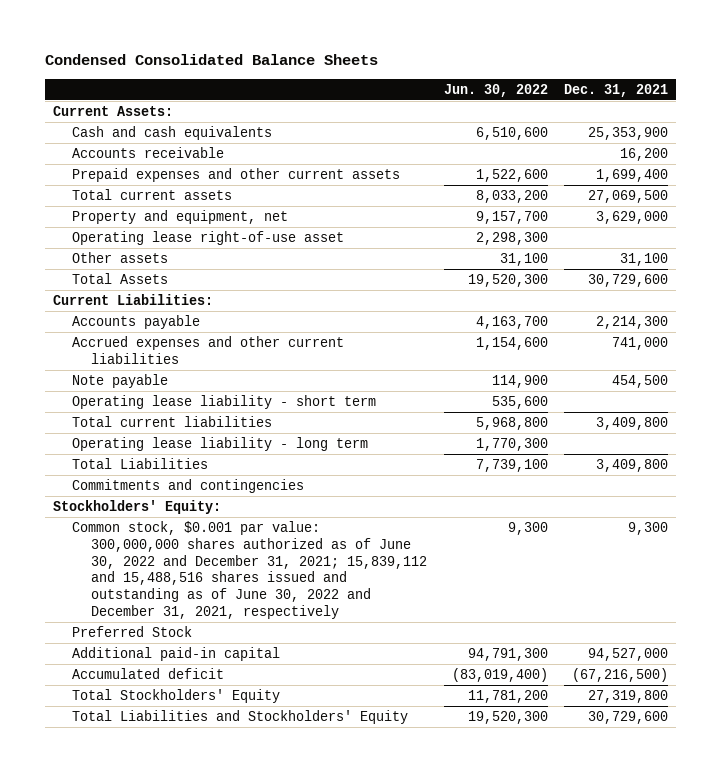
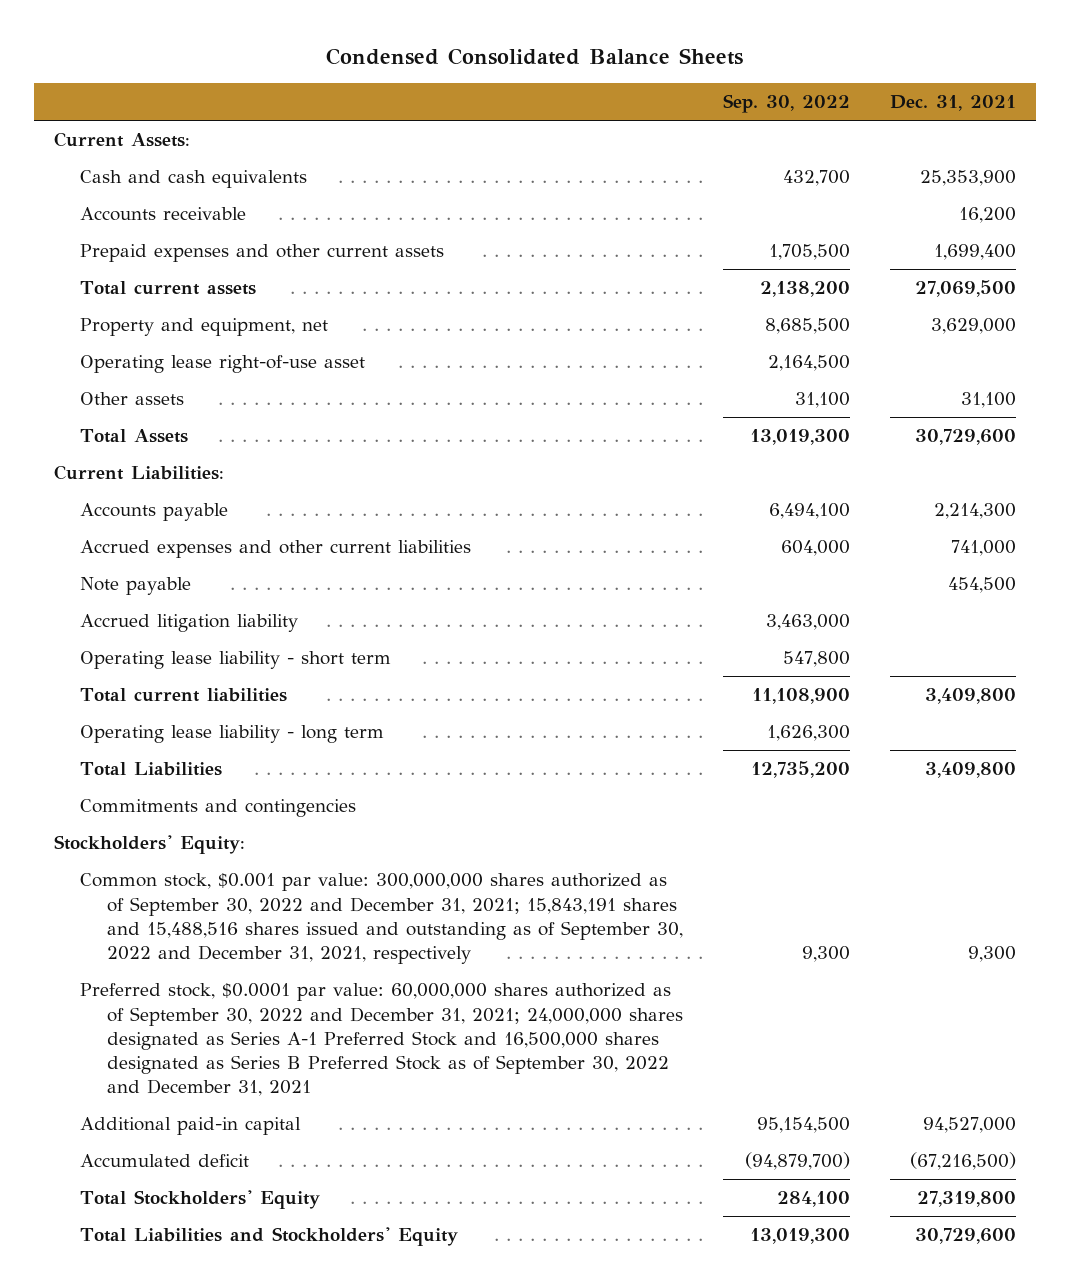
- | Jun. 30, 2022 | Dec. 31, 2021
+ | Sep. 30, 2022 | Dec. 31, 2021
+ Accrued litigation liability | 3,463,000 |
- Common stock, $0.001 par value: 300,000,000 shares authorized as of June 30, 2022 and December 31, 2021; 15,839,112 and 15,488,516 shares issued and outstanding as of June 30, 2022 and December 31, 2021, respectively | 9,300 | 9,300
- Preferred Stock
+ Common stock, $0.001 par value: 300,000,000 shares authorized as of September 30, 2022 and December 31, 2021; 15,843,191 shares and 15,488,516 shares issued and outstanding as of September 30, 2022 and December 31, 2021, respectively | 9,300 | 9,300
+ Preferred stock, $0.0001 par value: 60,000,000 shares authorized as of September 30, 2022 and December 31, 2021; 24,000,000 shares designated as Series A-1 Preferred Stock and 16,500,000 shares designated as Series B Preferred Stock as of September 30, 2022 and December 31, 2021

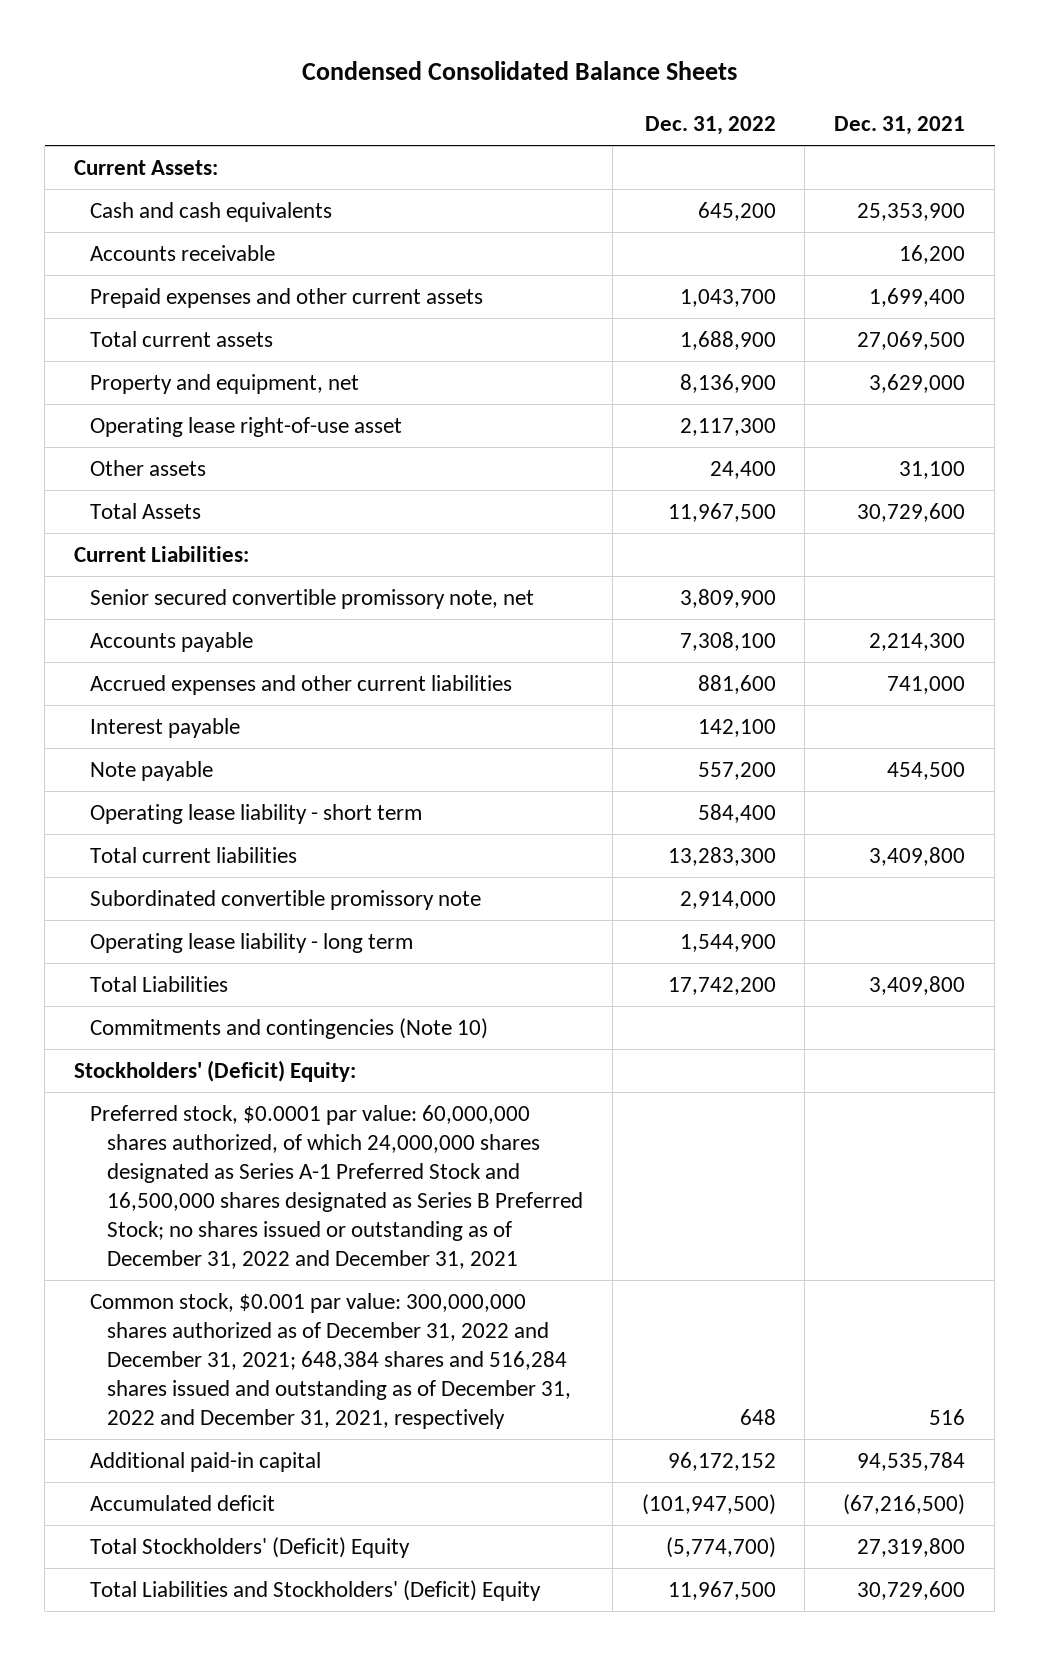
- | Sep. 30, 2022 | Dec. 31, 2021
+ | Dec. 31, 2022 | Dec. 31, 2021
+ Senior secured convertible promissory note, net | 3,809,900 |
+ Interest payable | 142,100 |
- Accrued litigation liability | 3,463,000 |
+ Subordinated convertible promissory note | 2,914,000 |
- Commitments and contingencies
- Stockholders' Equity:
- Common stock, $0.001 par value: 300,000,000 shares authorized as of September 30, 2022 and December 31, 2021; 15,843,191 shares and 15,488,516 shares issued and outstanding as of September 30, 2022 and December 31, 2021, respectively | 9,300 | 9,300
- Preferred stock, $0.0001 par value: 60,000,000 shares authorized as of September 30, 2022 and December 31, 2021; 24,000,000 shares designated as Series A-1 Preferred Stock and 16,500,000 shares designated as Series B Preferred Stock as of September 30, 2022 and December 31, 2021
- Additional paid-in capital | 95,154,500 | 94,527,000
+ Commitments and contingencies (Note 10)
+ Stockholders' (Deficit) Equity:
+ Preferred stock, $0.0001 par value: 60,000,000 shares authorized, of which 24,000,000 shares designated as Series A-1 Preferred Stock and 16,500,000 shares designated as Series B Preferred Stock; no shares issued or outstanding as of December 31, 2022 and December 31, 2021
+ Common stock, $0.001 par value: 300,000,000 shares authorized as of December 31, 2022 and December 31, 2021; 648,384 shares and 516,284 shares issued and outstanding as of December 31, 2022 and December 31, 2021, respectively | 648 | 516
+ Additional paid-in capital | 96,172,152 | 94,535,784
- Total Stockholders' Equity | 284,100 | 27,319,800
- Total Liabilities and Stockholders' Equity | 13,019,300 | 30,729,600
+ Total Stockholders' (Deficit) Equity | (5,774,700) | 27,319,800
+ Total Liabilities and Stockholders' (Deficit) Equity | 11,967,500 | 30,729,600

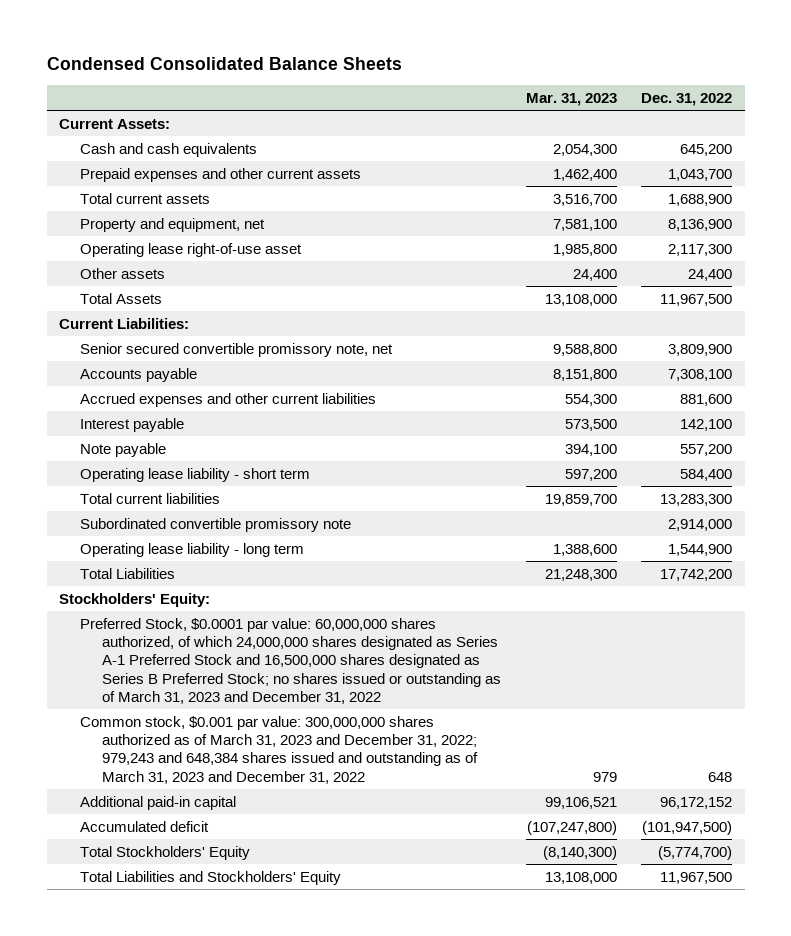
- | Dec. 31, 2022 | Dec. 31, 2021
+ | Mar. 31, 2023 | Dec. 31, 2022
- Accounts receivable | | 16,200
- Commitments and contingencies (Note 10)
- Stockholders' (Deficit) Equity:
- Preferred stock, $0.0001 par value: 60,000,000 shares authorized, of which 24,000,000 shares designated as Series A-1 Preferred Stock and 16,500,000 shares designated as Series B Preferred Stock; no shares issued or outstanding as of December 31, 2022 and December 31, 2021
- Common stock, $0.001 par value: 300,000,000 shares authorized as of December 31, 2022 and December 31, 2021; 648,384 shares and 516,284 shares issued and outstanding as of December 31, 2022 and December 31, 2021, respectively | 648 | 516
+ Stockholders' Equity:
+ Preferred Stock, $0.0001 par value: 60,000,000 shares authorized, of which 24,000,000 shares designated as Series A-1 Preferred Stock and 16,500,000 shares designated as Series B Preferred Stock; no shares issued or outstanding as of March 31, 2023 and December 31, 2022
+ Common stock, $0.001 par value: 300,000,000 shares authorized as of March 31, 2023 and December 31, 2022; 979,243 and 648,384 shares issued and outstanding as of March 31, 2023 and December 31, 2022 | 979 | 648
- Total Stockholders' (Deficit) Equity | (5,774,700) | 27,319,800
- Total Liabilities and Stockholders' (Deficit) Equity | 11,967,500 | 30,729,600
+ Total Stockholders' Equity | (8,140,300) | (5,774,700)
+ Total Liabilities and Stockholders' Equity | 13,108,000 | 11,967,500

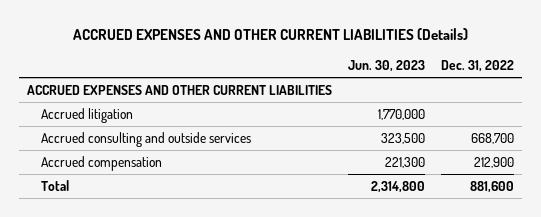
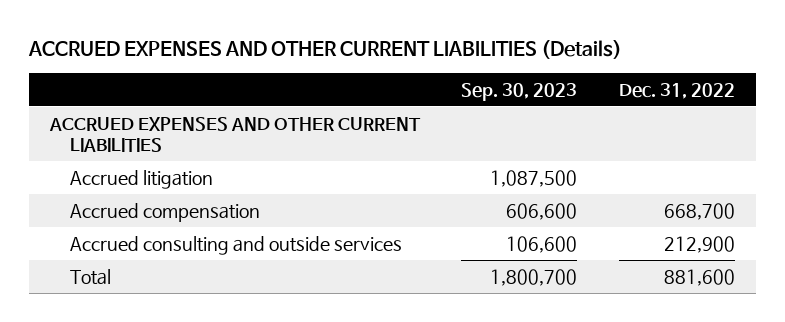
- | Jun. 30, 2023 | Dec. 31, 2022
+ | Sep. 30, 2023 | Dec. 31, 2022
- Accrued consulting and outside services | 323,500 | 668,700
- Accrued compensation | 221,300 | 212,900
+ Accrued compensation | 606,600 | 668,700
+ Accrued consulting and outside services | 106,600 | 212,900

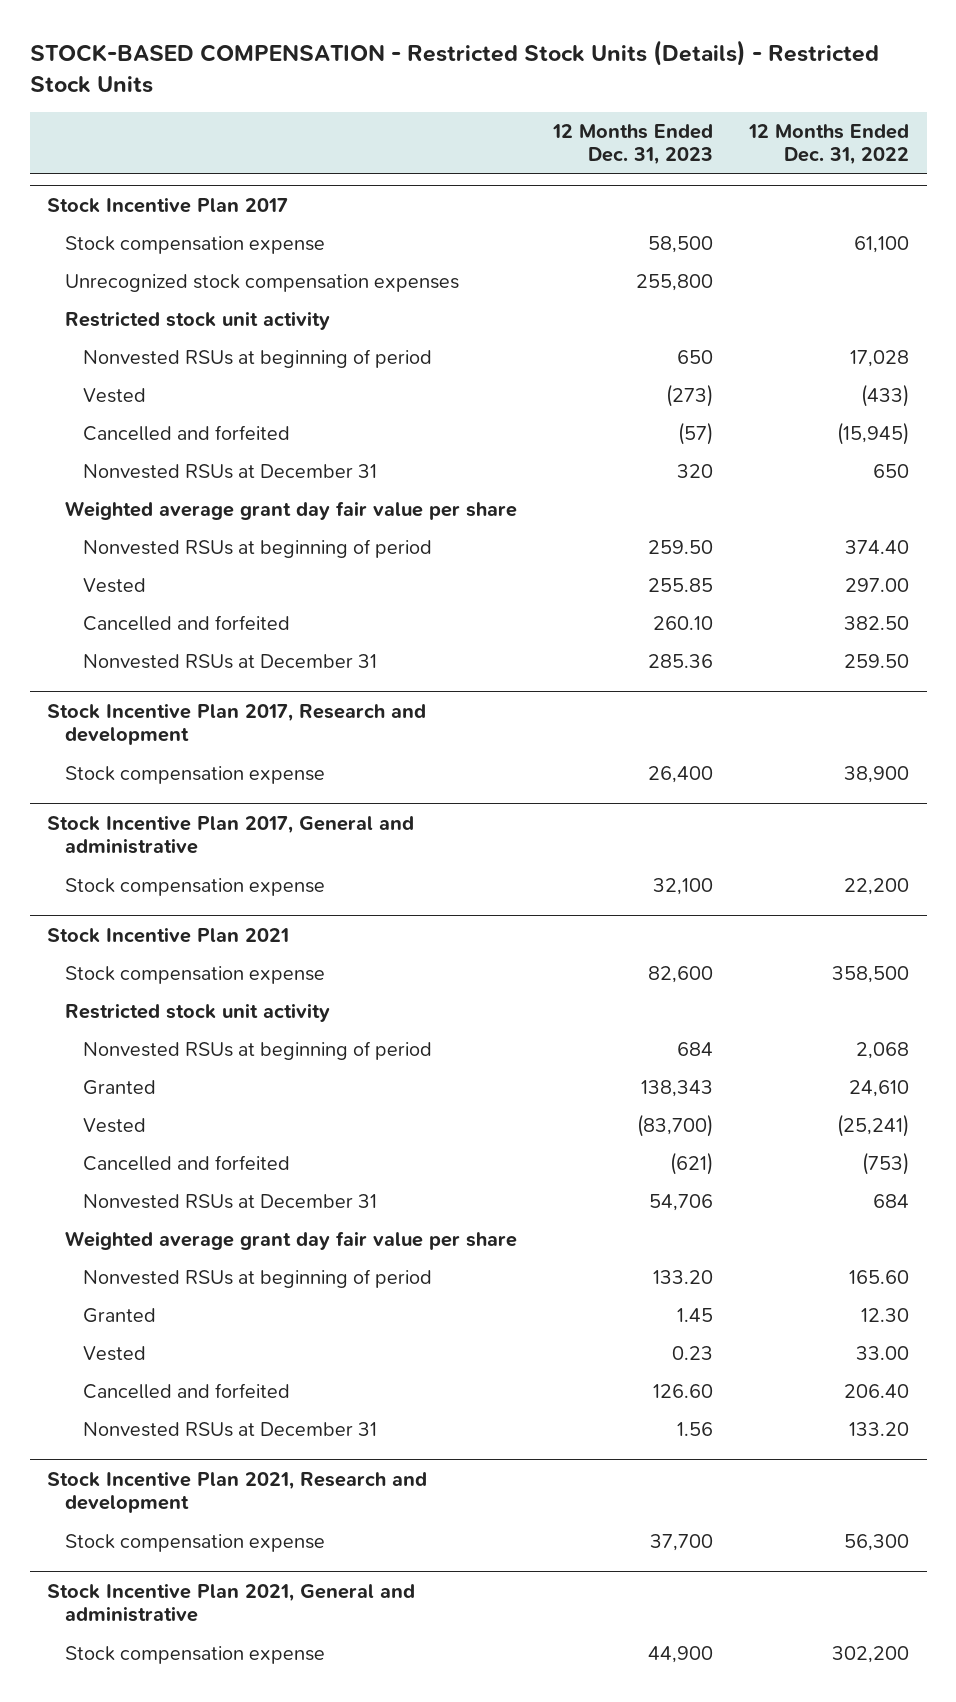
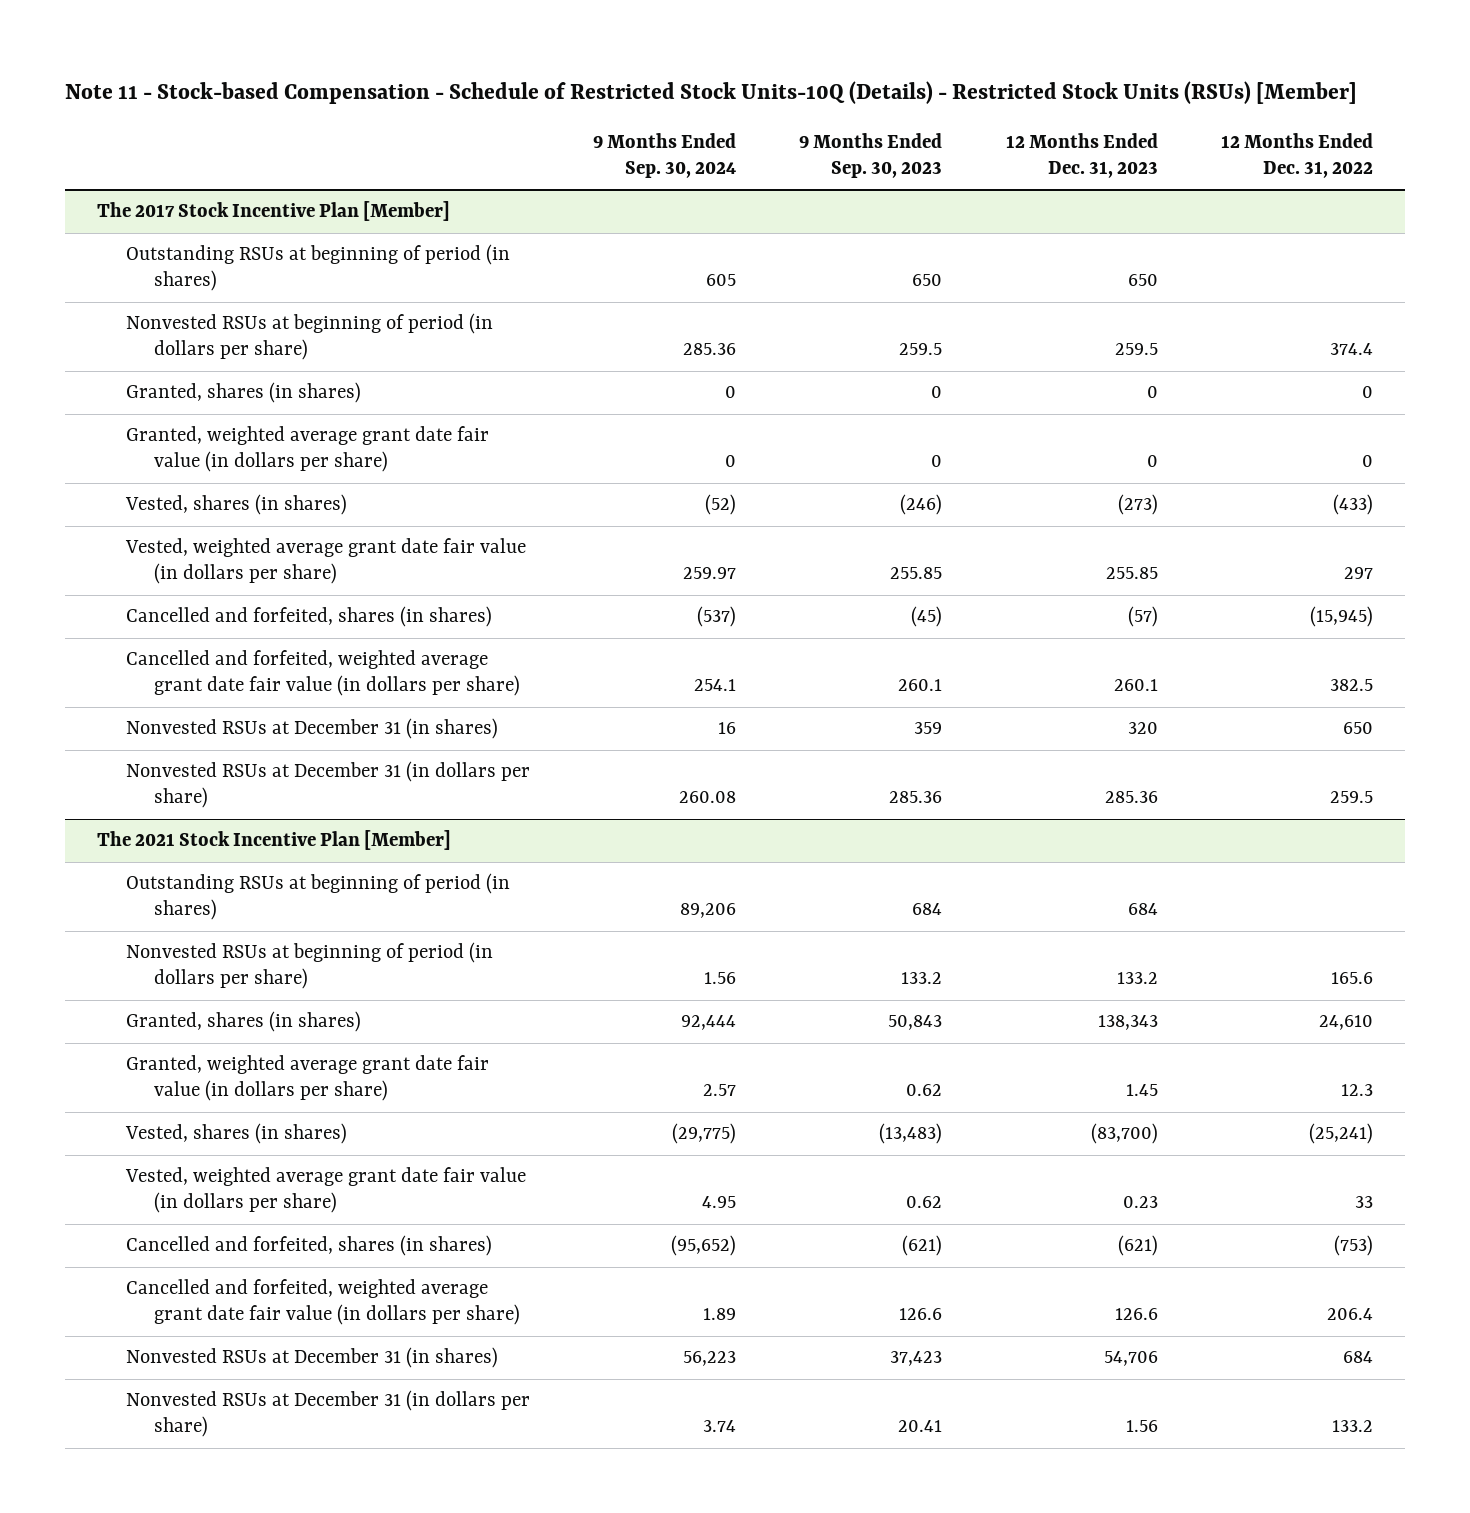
- STOCK-BASED COMPENSATION - Restricted Stock Units (Details) - Restricted Stock Units
+ Note 11 - Stock-based Compensation - Schedule of Restricted Stock Units-10Q (Details) - Restricted Stock Units (RSUs) [Member]
- | 12 Months Ended Dec. 31, 2023 | 12 Months Ended Dec. 31, 2022
+ | 9 Months Ended Sep. 30, 2024 | 9 Months Ended Sep. 30, 2023 | 12 Months Ended Dec. 31, 2023 | 12 Months Ended Dec. 31, 2022
- Stock Incentive Plan 2017
- Stock compensation expense | 58,500 | 61,100
- Unrecognized stock compensation expenses | 255,800 |
- Restricted stock unit activity
- Nonvested RSUs at beginning of period | 650 | 17,028
- Vested | (273) | (433)
- Cancelled and forfeited | (57) | (15,945)
- Nonvested RSUs at December 31 | 320 | 650
- Weighted average grant day fair value per share
- Nonvested RSUs at beginning of period | 259.50 | 374.40
- Vested | 255.85 | 297.00
- Cancelled and forfeited | 260.10 | 382.50
- Nonvested RSUs at December 31 | 285.36 | 259.50
- Stock Incentive Plan 2017, Research and development
- Stock compensation expense | 26,400 | 38,900
- Stock Incentive Plan 2017, General and administrative
- Stock compensation expense | 32,100 | 22,200
- Stock Incentive Plan 2021
- Stock compensation expense | 82,600 | 358,500
- Restricted stock unit activity
- Nonvested RSUs at beginning of period | 684 | 2,068
- Granted | 138,343 | 24,610
- Vested | (83,700) | (25,241)
- Cancelled and forfeited | (621) | (753)
- Nonvested RSUs at December 31 | 54,706 | 684
- Weighted average grant day fair value per share
- Nonvested RSUs at beginning of period | 133.20 | 165.60
- Granted | 1.45 | 12.30
- Vested | 0.23 | 33.00
- Cancelled and forfeited | 126.60 | 206.40
- Nonvested RSUs at December 31 | 1.56 | 133.20
- Stock Incentive Plan 2021, Research and development
- Stock compensation expense | 37,700 | 56,300
- Stock Incentive Plan 2021, General and administrative
- Stock compensation expense | 44,900 | 302,200
+ The 2017 Stock Incentive Plan [Member]
+ Outstanding RSUs at beginning of period (in shares) | 605 | 650 | 650 |
+ Nonvested RSUs at beginning of period (in dollars per share) | 285.36 | 259.5 | 259.5 | 374.4
+ Granted, shares (in shares) | 0 | 0 | 0 | 0
+ Granted, weighted average grant date fair value (in dollars per share) | 0 | 0 | 0 | 0
+ Vested, shares (in shares) | (52) | (246) | (273) | (433)
+ Vested, weighted average grant date fair value (in dollars per share) | 259.97 | 255.85 | 255.85 | 297
+ Cancelled and forfeited, shares (in shares) | (537) | (45) | (57) | (15,945)
+ Cancelled and forfeited, weighted average grant date fair value (in dollars per share) | 254.1 | 260.1 | 260.1 | 382.5
+ Nonvested RSUs at December 31 (in shares) | 16 | 359 | 320 | 650
+ Nonvested RSUs at December 31 (in dollars per share) | 260.08 | 285.36 | 285.36 | 259.5
+ The 2021 Stock Incentive Plan [Member]
+ Outstanding RSUs at beginning of period (in shares) | 89,206 | 684 | 684 |
+ Nonvested RSUs at beginning of period (in dollars per share) | 1.56 | 133.2 | 133.2 | 165.6
+ Granted, shares (in shares) | 92,444 | 50,843 | 138,343 | 24,610
+ Granted, weighted average grant date fair value (in dollars per share) | 2.57 | 0.62 | 1.45 | 12.3
+ Vested, shares (in shares) | (29,775) | (13,483) | (83,700) | (25,241)
+ Vested, weighted average grant date fair value (in dollars per share) | 4.95 | 0.62 | 0.23 | 33
+ Cancelled and forfeited, shares (in shares) | (95,652) | (621) | (621) | (753)
+ Cancelled and forfeited, weighted average grant date fair value (in dollars per share) | 1.89 | 126.6 | 126.6 | 206.4
+ Nonvested RSUs at December 31 (in shares) | 56,223 | 37,423 | 54,706 | 684
+ Nonvested RSUs at December 31 (in dollars per share) | 3.74 | 20.41 | 1.56 | 133.2

